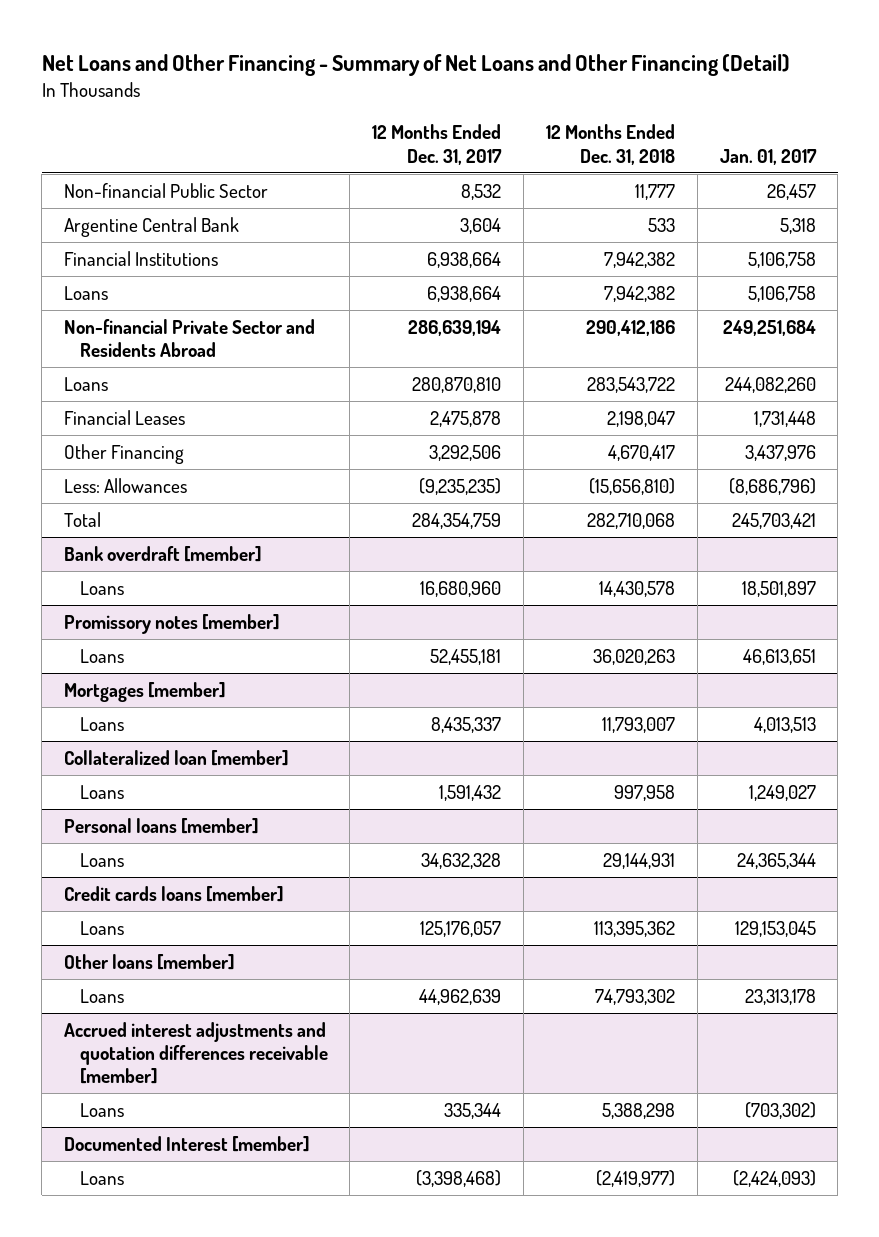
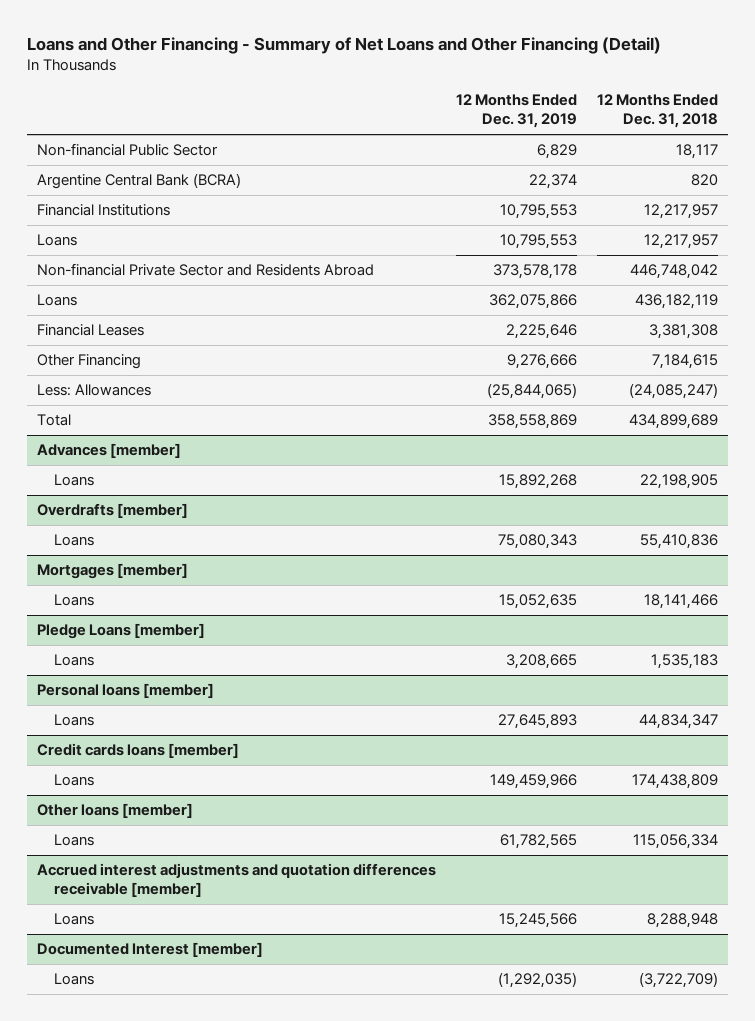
- Net Loans and Other Financing - Summary of Net Loans and Other Financing (Detail)
+ Loans and Other Financing - Summary of Net Loans and Other Financing (Detail)
- | 12 Months Ended Dec. 31, 2017 | 12 Months Ended Dec. 31, 2018 | Jan. 01, 2017
+ | 12 Months Ended Dec. 31, 2019 | 12 Months Ended Dec. 31, 2018
- Non-financial Public Sector | 8,532 | 11,777 | 26,457
- Argentine Central Bank | 3,604 | 533 | 5,318
- Financial Institutions | 6,938,664 | 7,942,382 | 5,106,758
- Loans | 6,938,664 | 7,942,382 | 5,106,758
- Non-financial Private Sector and Residents Abroad | 286,639,194 | 290,412,186 | 249,251,684
- Loans | 280,870,810 | 283,543,722 | 244,082,260
- Financial Leases | 2,475,878 | 2,198,047 | 1,731,448
- Other Financing | 3,292,506 | 4,670,417 | 3,437,976
- Less: Allowances | (9,235,235) | (15,656,810) | (8,686,796)
- Total | 284,354,759 | 282,710,068 | 245,703,421
- Bank overdraft [member]
- Loans | 16,680,960 | 14,430,578 | 18,501,897
- Promissory notes [member]
- Loans | 52,455,181 | 36,020,263 | 46,613,651
+ Non-financial Public Sector | 6,829 | 18,117
+ Argentine Central Bank (BCRA) | 22,374 | 820
+ Financial Institutions | 10,795,553 | 12,217,957
+ Loans | 10,795,553 | 12,217,957
+ Non-financial Private Sector and Residents Abroad | 373,578,178 | 446,748,042
+ Loans | 362,075,866 | 436,182,119
+ Financial Leases | 2,225,646 | 3,381,308
+ Other Financing | 9,276,666 | 7,184,615
+ Less: Allowances | (25,844,065) | (24,085,247)
+ Total | 358,558,869 | 434,899,689
+ Advances [member]
+ Loans | 15,892,268 | 22,198,905
+ Overdrafts [member]
+ Loans | 75,080,343 | 55,410,836
@ Mortgages [member]
- Loans | 8,435,337 | 11,793,007 | 4,013,513
- Collateralized loan [member]
- Loans | 1,591,432 | 997,958 | 1,249,027
@ Mortgages [member]
+ Loans | 15,052,635 | 18,141,466
+ Pledge Loans [member]
+ Loans | 3,208,665 | 1,535,183
@ Personal loans [member]
- Loans | 34,632,328 | 29,144,931 | 24,365,344
+ Loans | 27,645,893 | 44,834,347
@ Credit cards loans [member]
- Loans | 125,176,057 | 113,395,362 | 129,153,045
+ Loans | 149,459,966 | 174,438,809
@ Other loans [member]
- Loans | 44,962,639 | 74,793,302 | 23,313,178
+ Loans | 61,782,565 | 115,056,334
@ Accrued interest adjustments and quotation differences receivable [member]
- Loans | 335,344 | 5,388,298 | (703,302)
+ Loans | 15,245,566 | 8,288,948
@ Documented Interest [member]
- Loans | (3,398,468) | (2,419,977) | (2,424,093)
+ Loans | (1,292,035) | (3,722,709)

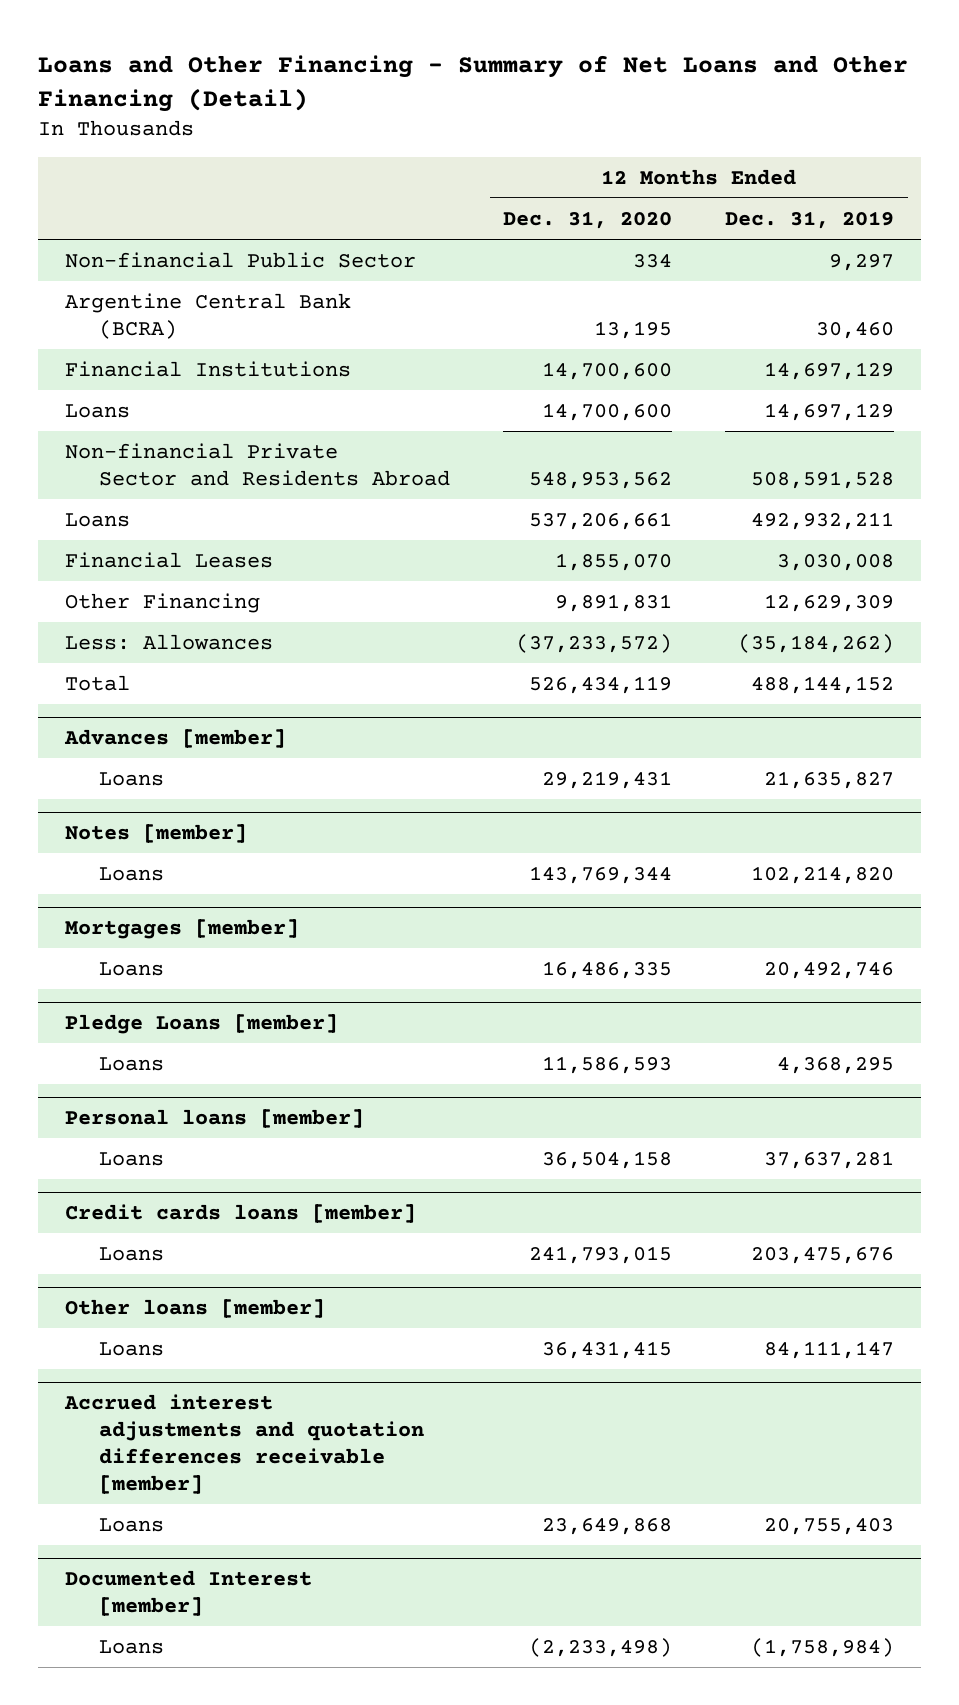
- | 12 Months Ended Dec. 31, 2019 | 12 Months Ended Dec. 31, 2018
+ | 12 Months Ended Dec. 31, 2020 | 12 Months Ended Dec. 31, 2019
- Non-financial Public Sector | 6,829 | 18,117
- Argentine Central Bank (BCRA) | 22,374 | 820
- Financial Institutions | 10,795,553 | 12,217,957
- Loans | 10,795,553 | 12,217,957
- Non-financial Private Sector and Residents Abroad | 373,578,178 | 446,748,042
- Loans | 362,075,866 | 436,182,119
- Financial Leases | 2,225,646 | 3,381,308
- Other Financing | 9,276,666 | 7,184,615
- Less: Allowances | (25,844,065) | (24,085,247)
- Total | 358,558,869 | 434,899,689
+ Non-financial Public Sector | 334 | 9,297
+ Argentine Central Bank (BCRA) | 13,195 | 30,460
+ Financial Institutions | 14,700,600 | 14,697,129
+ Loans | 14,700,600 | 14,697,129
+ Non-financial Private Sector and Residents Abroad | 548,953,562 | 508,591,528
+ Loans | 537,206,661 | 492,932,211
+ Financial Leases | 1,855,070 | 3,030,008
+ Other Financing | 9,891,831 | 12,629,309
+ Less: Allowances | (37,233,572) | (35,184,262)
+ Total | 526,434,119 | 488,144,152
@ Advances [member]
- Loans | 15,892,268 | 22,198,905
- Overdrafts [member]
- Loans | 75,080,343 | 55,410,836
@ Advances [member]
+ Loans | 29,219,431 | 21,635,827
+ Notes [member]
+ Loans | 143,769,344 | 102,214,820
@ Mortgages [member]
- Loans | 15,052,635 | 18,141,466
+ Loans | 16,486,335 | 20,492,746
@ Pledge Loans [member]
- Loans | 3,208,665 | 1,535,183
+ Loans | 11,586,593 | 4,368,295
@ Personal loans [member]
- Loans | 27,645,893 | 44,834,347
+ Loans | 36,504,158 | 37,637,281
@ Credit cards loans [member]
- Loans | 149,459,966 | 174,438,809
+ Loans | 241,793,015 | 203,475,676
@ Other loans [member]
- Loans | 61,782,565 | 115,056,334
+ Loans | 36,431,415 | 84,111,147
@ Accrued interest adjustments and quotation differences receivable [member]
- Loans | 15,245,566 | 8,288,948
+ Loans | 23,649,868 | 20,755,403
@ Documented Interest [member]
- Loans | (1,292,035) | (3,722,709)
+ Loans | (2,233,498) | (1,758,984)

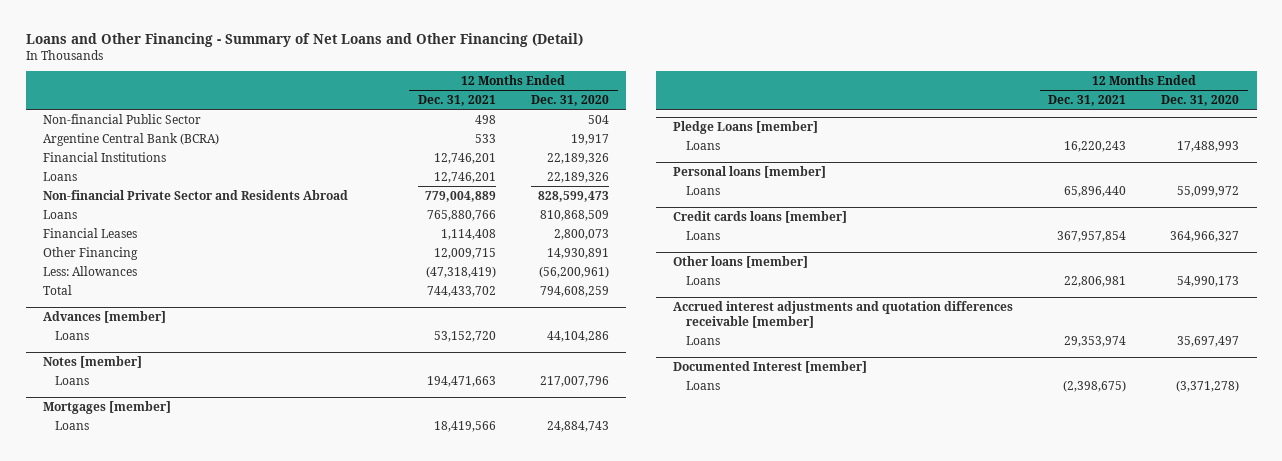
- | 12 Months Ended Dec. 31, 2020 | 12 Months Ended Dec. 31, 2019
+ | 12 Months Ended Dec. 31, 2021 | 12 Months Ended Dec. 31, 2020
- Non-financial Public Sector | 334 | 9,297
- Argentine Central Bank (BCRA) | 13,195 | 30,460
- Financial Institutions | 14,700,600 | 14,697,129
- Loans | 14,700,600 | 14,697,129
- Non-financial Private Sector and Residents Abroad | 548,953,562 | 508,591,528
- Loans | 537,206,661 | 492,932,211
- Financial Leases | 1,855,070 | 3,030,008
- Other Financing | 9,891,831 | 12,629,309
- Less: Allowances | (37,233,572) | (35,184,262)
- Total | 526,434,119 | 488,144,152
+ Non-financial Public Sector | 498 | 504
+ Argentine Central Bank (BCRA) | 533 | 19,917
+ Financial Institutions | 12,746,201 | 22,189,326
+ Loans | 12,746,201 | 22,189,326
+ Non-financial Private Sector and Residents Abroad | 779,004,889 | 828,599,473
+ Loans | 765,880,766 | 810,868,509
+ Financial Leases | 1,114,408 | 2,800,073
+ Other Financing | 12,009,715 | 14,930,891
+ Less: Allowances | (47,318,419) | (56,200,961)
+ Total | 744,433,702 | 794,608,259
@ Advances [member]
- Loans | 29,219,431 | 21,635,827
+ Loans | 53,152,720 | 44,104,286
@ Notes [member]
- Loans | 143,769,344 | 102,214,820
+ Loans | 194,471,663 | 217,007,796
@ Mortgages [member]
- Loans | 16,486,335 | 20,492,746
+ Loans | 18,419,566 | 24,884,743
@ Pledge Loans [member]
- Loans | 11,586,593 | 4,368,295
+ Loans | 16,220,243 | 17,488,993
@ Personal loans [member]
- Loans | 36,504,158 | 37,637,281
+ Loans | 65,896,440 | 55,099,972
@ Credit cards loans [member]
- Loans | 241,793,015 | 203,475,676
+ Loans | 367,957,854 | 364,966,327
@ Other loans [member]
- Loans | 36,431,415 | 84,111,147
+ Loans | 22,806,981 | 54,990,173
@ Accrued interest adjustments and quotation differences receivable [member]
- Loans | 23,649,868 | 20,755,403
+ Loans | 29,353,974 | 35,697,497
@ Documented Interest [member]
- Loans | (2,233,498) | (1,758,984)
+ Loans | (2,398,675) | (3,371,278)

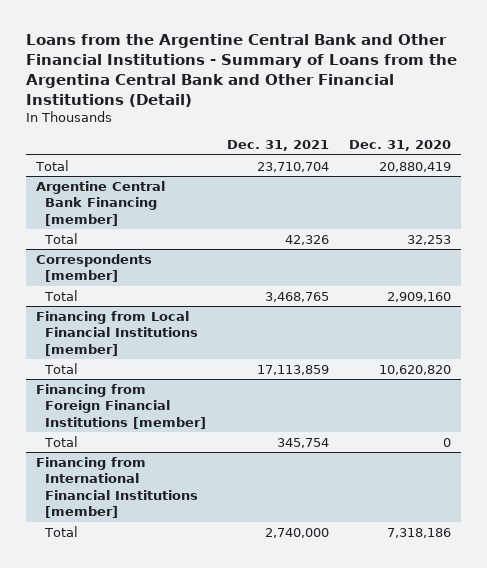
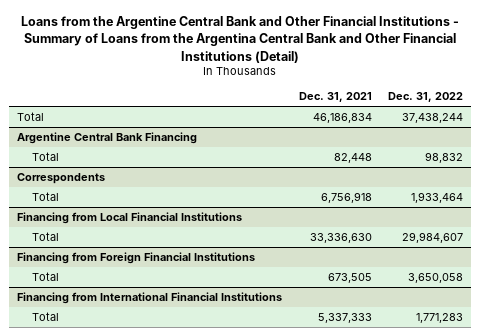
- | Dec. 31, 2021 | Dec. 31, 2020
+ | Dec. 31, 2021 | Dec. 31, 2022
- Total | 23,710,704 | 20,880,419
- Argentine Central Bank Financing [member]
- Total | 42,326 | 32,253
- Correspondents [member]
- Total | 3,468,765 | 2,909,160
- Financing from Local Financial Institutions [member]
- Total | 17,113,859 | 10,620,820
- Financing from Foreign Financial Institutions [member]
- Total | 345,754 | 0
- Financing from International Financial Institutions [member]
- Total | 2,740,000 | 7,318,186
+ Total | 46,186,834 | 37,438,244
+ Argentine Central Bank Financing
+ Total | 82,448 | 98,832
+ Correspondents
+ Total | 6,756,918 | 1,933,464
+ Financing from Local Financial Institutions
+ Total | 33,336,630 | 29,984,607
+ Financing from Foreign Financial Institutions
+ Total | 673,505 | 3,650,058
+ Financing from International Financial Institutions
+ Total | 5,337,333 | 1,771,283

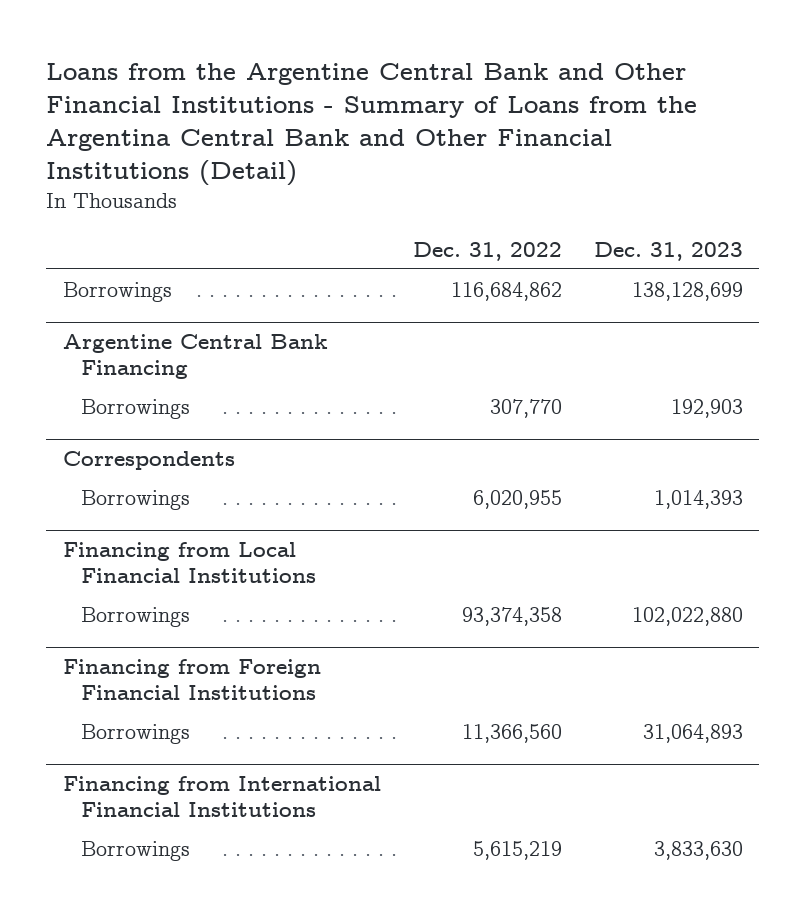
- | Dec. 31, 2021 | Dec. 31, 2022
+ | Dec. 31, 2022 | Dec. 31, 2023
- Total | 46,186,834 | 37,438,244
+ Borrowings | 116,684,862 | 138,128,699
@ Argentine Central Bank Financing
- Total | 82,448 | 98,832
+ Borrowings | 307,770 | 192,903
@ Correspondents
- Total | 6,756,918 | 1,933,464
+ Borrowings | 6,020,955 | 1,014,393
@ Financing from Local Financial Institutions
- Total | 33,336,630 | 29,984,607
+ Borrowings | 93,374,358 | 102,022,880
@ Financing from Foreign Financial Institutions
- Total | 673,505 | 3,650,058
+ Borrowings | 11,366,560 | 31,064,893
@ Financing from International Financial Institutions
- Total | 5,337,333 | 1,771,283
+ Borrowings | 5,615,219 | 3,833,630

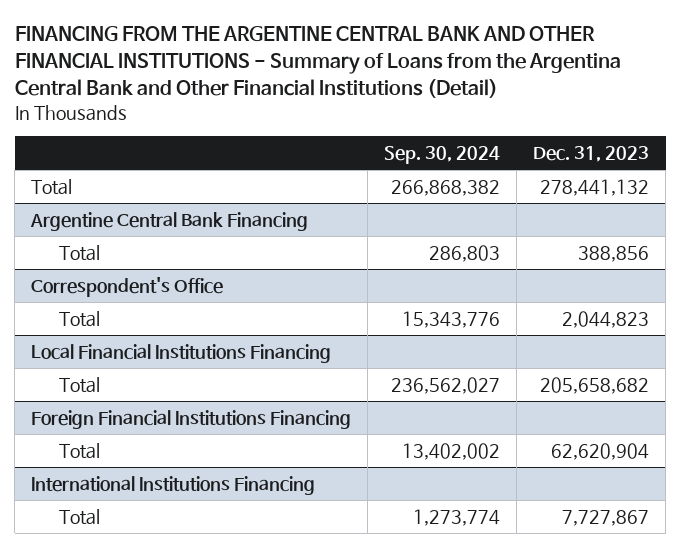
- Loans from the Argentine Central Bank and Other Financial Institutions - Summary of Loans from the Argentina Central Bank and Other Financial Institutions (Detail)
+ FINANCING FROM THE ARGENTINE CENTRAL BANK AND OTHER FINANCIAL INSTITUTIONS - Summary of Loans from the Argentina Central Bank and Other Financial Institutions (Detail)
- | Dec. 31, 2022 | Dec. 31, 2023
+ | Sep. 30, 2024 | Dec. 31, 2023
- Borrowings | 116,684,862 | 138,128,699
+ Total | 266,868,382 | 278,441,132
@ Argentine Central Bank Financing
- Borrowings | 307,770 | 192,903
- Correspondents
- Borrowings | 6,020,955 | 1,014,393
- Financing from Local Financial Institutions
- Borrowings | 93,374,358 | 102,022,880
- Financing from Foreign Financial Institutions
- Borrowings | 11,366,560 | 31,064,893
- Financing from International Financial Institutions
- Borrowings | 5,615,219 | 3,833,630
@ Argentine Central Bank Financing
+ Total | 286,803 | 388,856
+ Correspondent's Office
+ Total | 15,343,776 | 2,044,823
+ Local Financial Institutions Financing
+ Total | 236,562,027 | 205,658,682
+ Foreign Financial Institutions Financing
+ Total | 13,402,002 | 62,620,904
+ International Institutions Financing
+ Total | 1,273,774 | 7,727,867

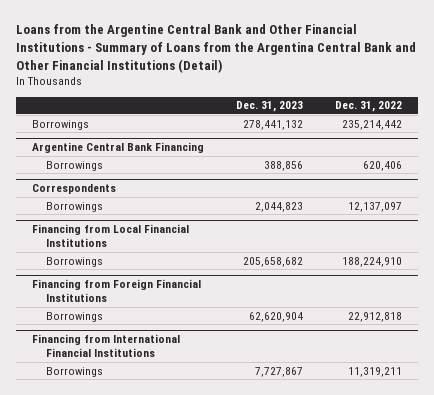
- FINANCING FROM THE ARGENTINE CENTRAL BANK AND OTHER FINANCIAL INSTITUTIONS - Summary of Loans from the Argentina Central Bank and Other Financial Institutions (Detail)
+ Loans from the Argentine Central Bank and Other Financial Institutions - Summary of Loans from the Argentina Central Bank and Other Financial Institutions (Detail)
- | Sep. 30, 2024 | Dec. 31, 2023
+ | Dec. 31, 2023 | Dec. 31, 2022
- Total | 266,868,382 | 278,441,132
+ Borrowings | 278,441,132 | 235,214,442
@ Argentine Central Bank Financing
- Total | 286,803 | 388,856
- Correspondent's Office
- Total | 15,343,776 | 2,044,823
- Local Financial Institutions Financing
- Total | 236,562,027 | 205,658,682
- Foreign Financial Institutions Financing
- Total | 13,402,002 | 62,620,904
- International Institutions Financing
- Total | 1,273,774 | 7,727,867
@ Argentine Central Bank Financing
+ Borrowings | 388,856 | 620,406
+ Correspondents
+ Borrowings | 2,044,823 | 12,137,097
+ Financing from Local Financial Institutions
+ Borrowings | 205,658,682 | 188,224,910
+ Financing from Foreign Financial Institutions
+ Borrowings | 62,620,904 | 22,912,818
+ Financing from International Financial Institutions
+ Borrowings | 7,727,867 | 11,319,211

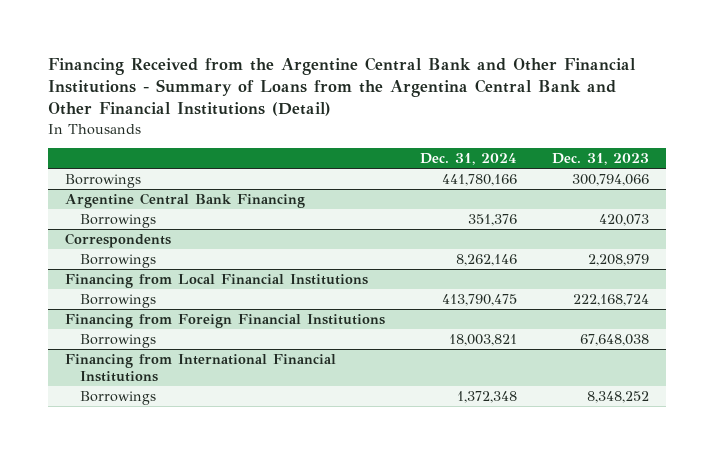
- Loans from the Argentine Central Bank and Other Financial Institutions - Summary of Loans from the Argentina Central Bank and Other Financial Institutions (Detail)
+ Financing Received from the Argentine Central Bank and Other Financial Institutions - Summary of Loans from the Argentina Central Bank and Other Financial Institutions (Detail)
- | Dec. 31, 2023 | Dec. 31, 2022
+ | Dec. 31, 2024 | Dec. 31, 2023
- Borrowings | 278,441,132 | 235,214,442
+ Borrowings | 441,780,166 | 300,794,066
@ Argentine Central Bank Financing
- Borrowings | 388,856 | 620,406
+ Borrowings | 351,376 | 420,073
@ Correspondents
- Borrowings | 2,044,823 | 12,137,097
+ Borrowings | 8,262,146 | 2,208,979
@ Financing from Local Financial Institutions
- Borrowings | 205,658,682 | 188,224,910
+ Borrowings | 413,790,475 | 222,168,724
@ Financing from Foreign Financial Institutions
- Borrowings | 62,620,904 | 22,912,818
+ Borrowings | 18,003,821 | 67,648,038
@ Financing from International Financial Institutions
- Borrowings | 7,727,867 | 11,319,211
+ Borrowings | 1,372,348 | 8,348,252

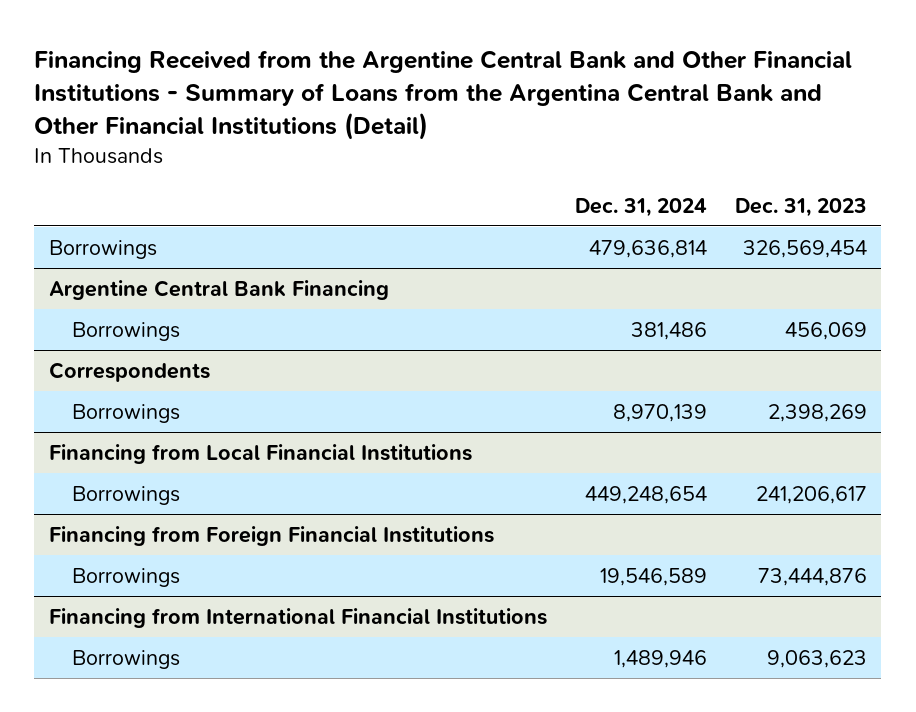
- Borrowings | 441,780,166 | 300,794,066
+ Borrowings | 479,636,814 | 326,569,454
@ Argentine Central Bank Financing
- Borrowings | 351,376 | 420,073
+ Borrowings | 381,486 | 456,069
@ Correspondents
- Borrowings | 8,262,146 | 2,208,979
+ Borrowings | 8,970,139 | 2,398,269
@ Financing from Local Financial Institutions
- Borrowings | 413,790,475 | 222,168,724
+ Borrowings | 449,248,654 | 241,206,617
@ Financing from Foreign Financial Institutions
- Borrowings | 18,003,821 | 67,648,038
+ Borrowings | 19,546,589 | 73,444,876
@ Financing from International Financial Institutions
- Borrowings | 1,372,348 | 8,348,252
+ Borrowings | 1,489,946 | 9,063,623

